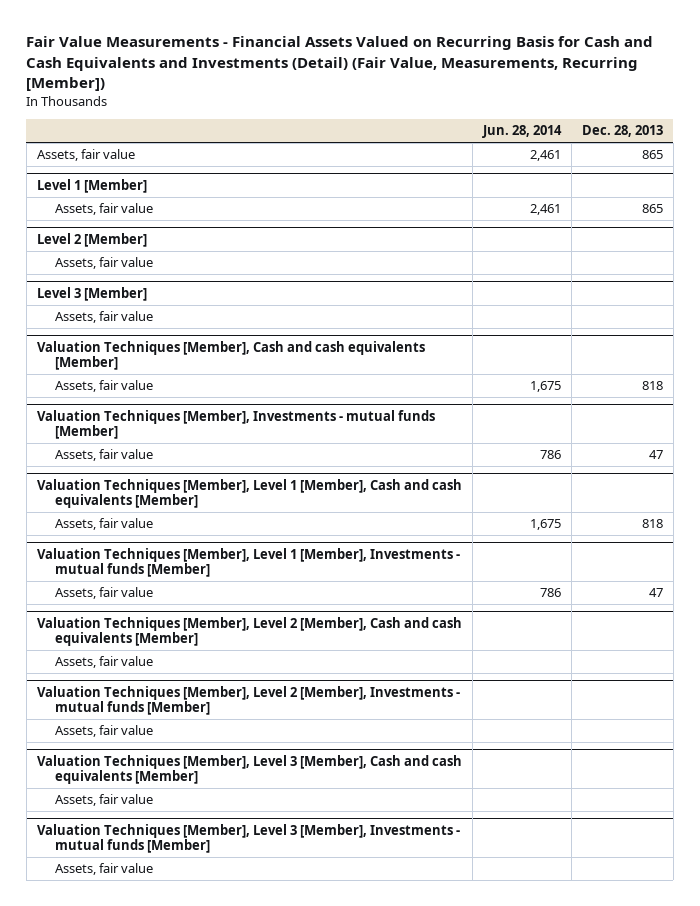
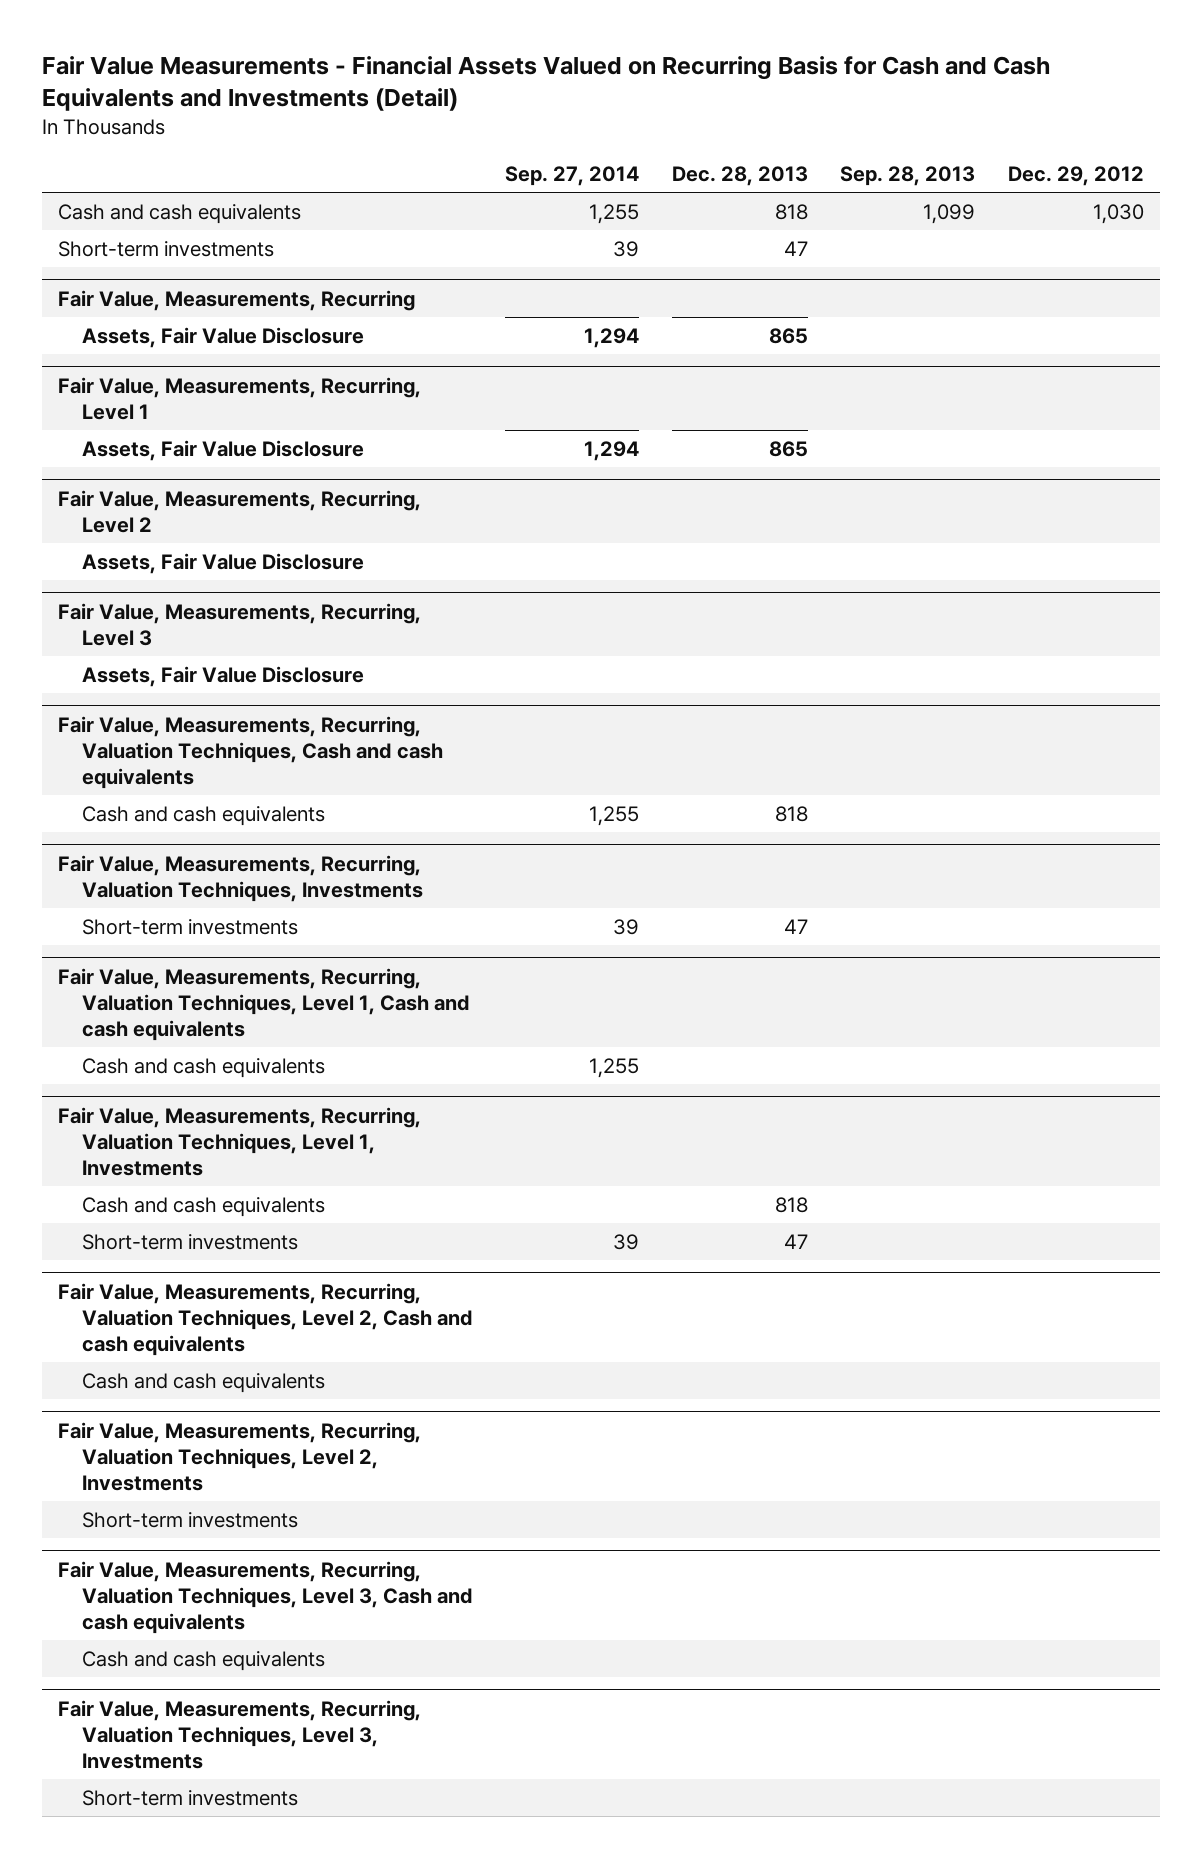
- Fair Value Measurements - Financial Assets Valued on Recurring Basis for Cash and Cash Equivalents and Investments (Detail) (Fair Value, Measurements, Recurring [Member])
+ Fair Value Measurements - Financial Assets Valued on Recurring Basis for Cash and Cash Equivalents and Investments (Detail)
- | Jun. 28, 2014 | Dec. 28, 2013
+ | Sep. 27, 2014 | Dec. 28, 2013 | Sep. 28, 2013 | Dec. 29, 2012
- Assets, fair value | 2,461 | 865
- Level 1 [Member]
- Assets, fair value | 2,461 | 865
- Level 2 [Member]
- Assets, fair value
- Level 3 [Member]
- Assets, fair value
- Valuation Techniques [Member], Cash and cash equivalents [Member]
- Assets, fair value | 1,675 | 818
- Valuation Techniques [Member], Investments - mutual funds [Member]
- Assets, fair value | 786 | 47
- Valuation Techniques [Member], Level 1 [Member], Cash and cash equivalents [Member]
- Assets, fair value | 1,675 | 818
- Valuation Techniques [Member], Level 1 [Member], Investments - mutual funds [Member]
- Assets, fair value | 786 | 47
- Valuation Techniques [Member], Level 2 [Member], Cash and cash equivalents [Member]
- Assets, fair value
- Valuation Techniques [Member], Level 2 [Member], Investments - mutual funds [Member]
- Assets, fair value
- Valuation Techniques [Member], Level 3 [Member], Cash and cash equivalents [Member]
- Assets, fair value
- Valuation Techniques [Member], Level 3 [Member], Investments - mutual funds [Member]
- Assets, fair value
+ Cash and cash equivalents | 1,255 | 818 | 1,099 | 1,030
+ Short-term investments | 39 | 47 | |
+ Fair Value, Measurements, Recurring
+ Assets, Fair Value Disclosure | 1,294 | 865 | |
+ Fair Value, Measurements, Recurring, Level 1
+ Assets, Fair Value Disclosure | 1,294 | 865 | |
+ Fair Value, Measurements, Recurring, Level 2
+ Assets, Fair Value Disclosure
+ Fair Value, Measurements, Recurring, Level 3
+ Assets, Fair Value Disclosure
+ Fair Value, Measurements, Recurring, Valuation Techniques, Cash and cash equivalents
+ Cash and cash equivalents | 1,255 | 818 | |
+ Fair Value, Measurements, Recurring, Valuation Techniques, Investments
+ Short-term investments | 39 | 47 | |
+ Fair Value, Measurements, Recurring, Valuation Techniques, Level 1, Cash and cash equivalents
+ Cash and cash equivalents | 1,255 | | |
+ Fair Value, Measurements, Recurring, Valuation Techniques, Level 1, Investments
+ Cash and cash equivalents | | 818 | |
+ Short-term investments | 39 | 47 | |
+ Fair Value, Measurements, Recurring, Valuation Techniques, Level 2, Cash and cash equivalents
+ Cash and cash equivalents
+ Fair Value, Measurements, Recurring, Valuation Techniques, Level 2, Investments
+ Short-term investments
+ Fair Value, Measurements, Recurring, Valuation Techniques, Level 3, Cash and cash equivalents
+ Cash and cash equivalents
+ Fair Value, Measurements, Recurring, Valuation Techniques, Level 3, Investments
+ Short-term investments

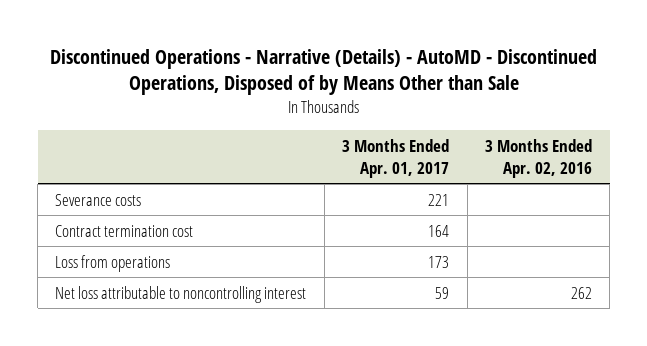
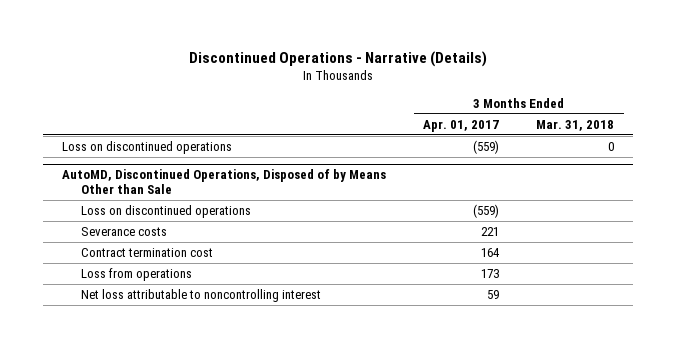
- Discontinued Operations - Narrative (Details) - AutoMD - Discontinued Operations, Disposed of by Means Other than Sale
+ Discontinued Operations - Narrative (Details)
- | 3 Months Ended Apr. 01, 2017 | 3 Months Ended Apr. 02, 2016
+ | 3 Months Ended Apr. 01, 2017 | 3 Months Ended Mar. 31, 2018
+ Loss on discontinued operations | (559) | 0
+ AutoMD, Discontinued Operations, Disposed of by Means Other than Sale
+ Loss on discontinued operations | (559) |

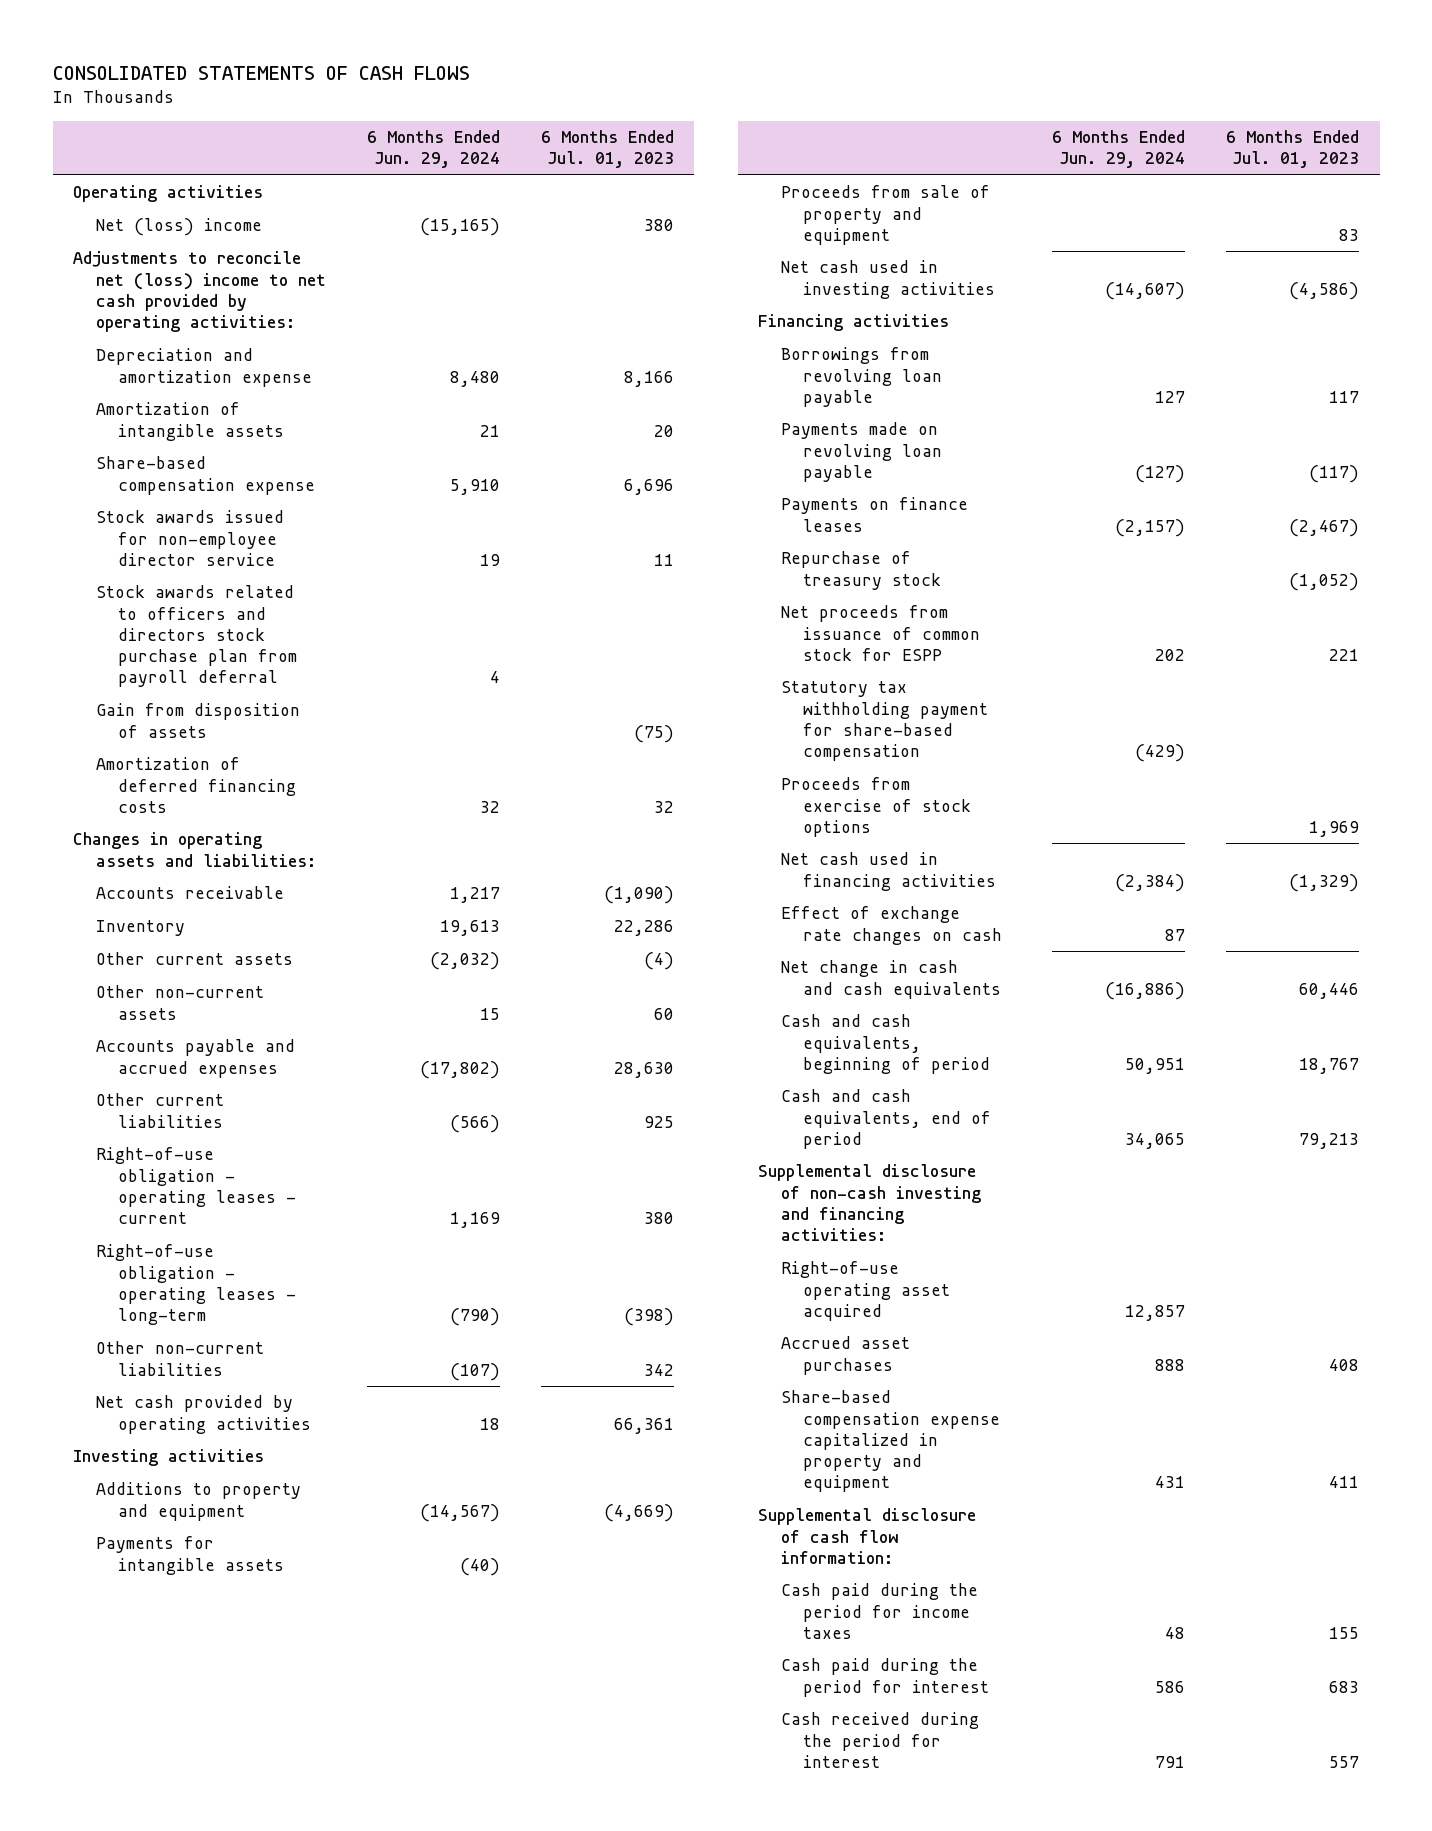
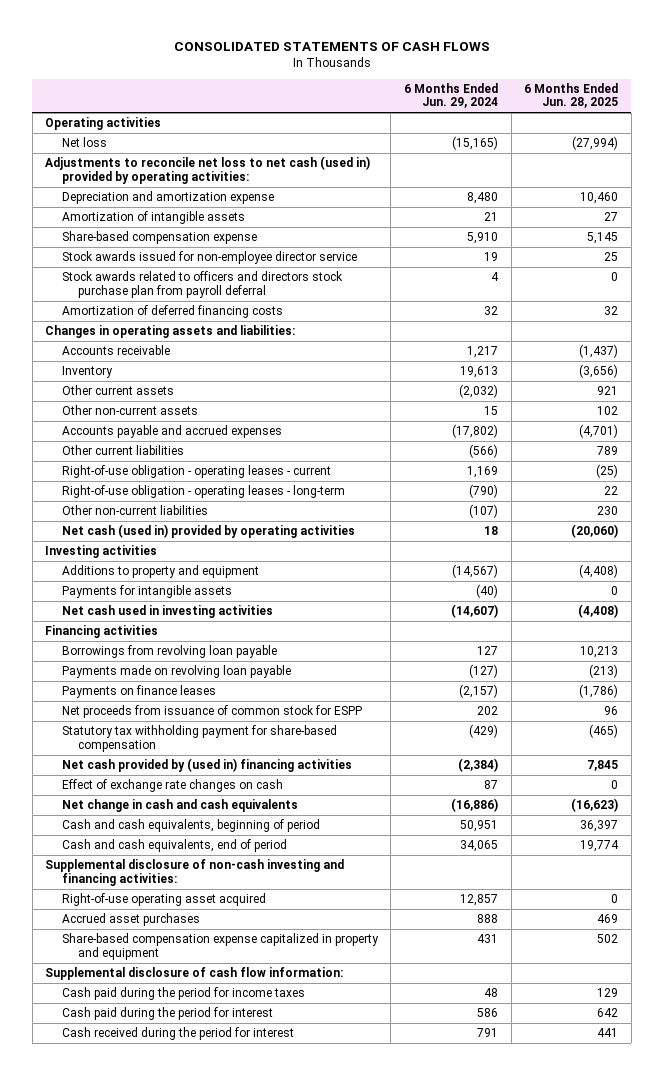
- | 6 Months Ended Jun. 29, 2024 | 6 Months Ended Jul. 01, 2023
+ | 6 Months Ended Jun. 29, 2024 | 6 Months Ended Jun. 28, 2025
- Net (loss) income | (15,165) | 380
- Adjustments to reconcile net (loss) income to net cash provided by operating activities:
+ Net loss | (15,165) | (27,994)
+ Adjustments to reconcile net loss to net cash (used in) provided by operating activities:
- Gain from disposition of assets | | (75)
- Net cash provided by operating activities | 18 | 66,361
+ Net cash (used in) provided by operating activities | 18 | (20,060)
- Proceeds from sale of property and equipment | | 83
- Repurchase of treasury stock | | (1,052)
- Proceeds from exercise of stock options | | 1,969
- Net cash used in financing activities | (2,384) | (1,329)
+ Net cash provided by (used in) financing activities | (2,384) | 7,845

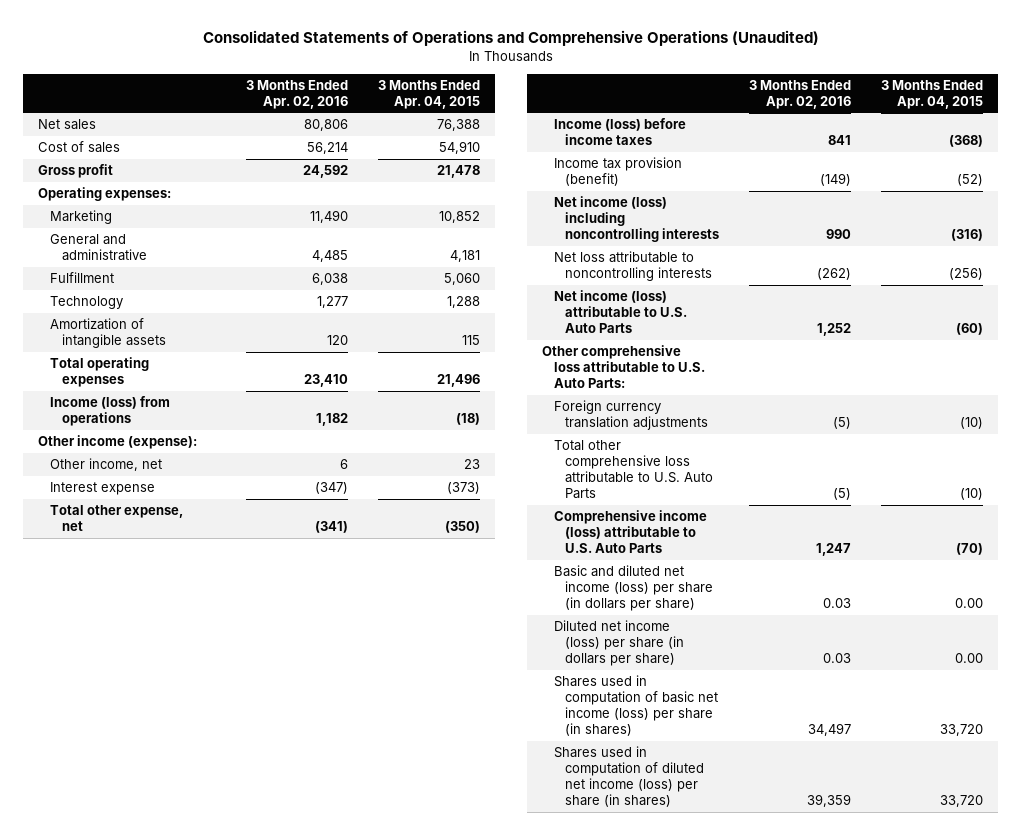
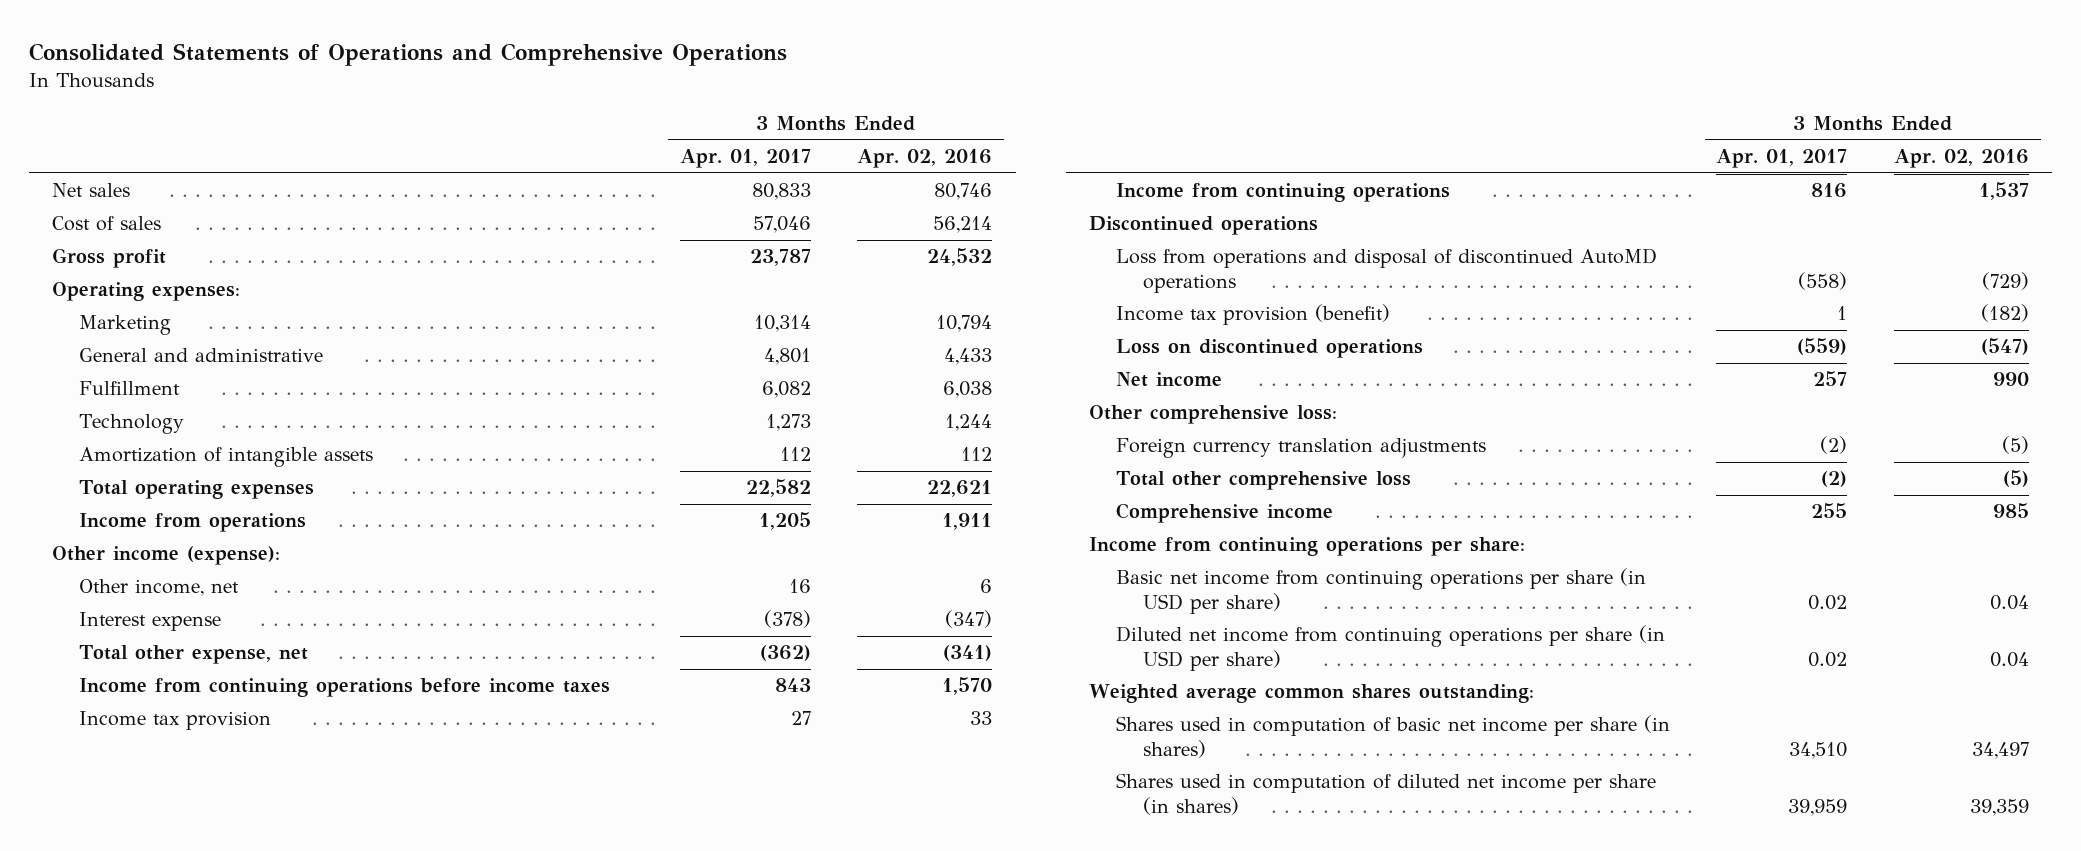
- Consolidated Statements of Operations and Comprehensive Operations (Unaudited)
+ Consolidated Statements of Operations and Comprehensive Operations
- | 3 Months Ended Apr. 02, 2016 | 3 Months Ended Apr. 04, 2015
+ | 3 Months Ended Apr. 01, 2017 | 3 Months Ended Apr. 02, 2016
- Net sales | 80,806 | 76,388
+ Net sales | 80,833 | 80,746
- Gross profit | 24,592 | 21,478
+ Gross profit | 23,787 | 24,532
- Marketing | 11,490 | 10,852
- General and administrative | 4,485 | 4,181
+ Marketing | 10,314 | 10,794
+ General and administrative | 4,801 | 4,433
- Technology | 1,277 | 1,288
- Amortization of intangible assets | 120 | 115
- Total operating expenses | 23,410 | 21,496
- Income (loss) from operations | 1,182 | (18)
+ Technology | 1,273 | 1,244
+ Amortization of intangible assets | 112 | 112
+ Total operating expenses | 22,582 | 22,621
+ Income from operations | 1,205 | 1,911
- Income (loss) before income taxes | 841 | (368)
- Income tax provision (benefit) | (149) | (52)
- Net income (loss) including noncontrolling interests | 990 | (316)
- Net loss attributable to noncontrolling interests | (262) | (256)
- Net income (loss) attributable to U.S. Auto Parts | 1,252 | (60)
- Other comprehensive loss attributable to U.S. Auto Parts:
+ Income from continuing operations before income taxes | 843 | 1,570
+ Income tax provision | 27 | 33
+ Income from continuing operations | 816 | 1,537
+ Discontinued operations
+ Loss from operations and disposal of discontinued AutoMD operations | (558) | (729)
+ Income tax provision (benefit) | 1 | (182)
+ Loss on discontinued operations | (559) | (547)
+ Net income | 257 | 990
+ Other comprehensive loss:
- Total other comprehensive loss attributable to U.S. Auto Parts | (5) | (10)
- Comprehensive income (loss) attributable to U.S. Auto Parts | 1,247 | (70)
- Basic and diluted net income (loss) per share (in dollars per share) | 0.03 | 0.00
- Diluted net income (loss) per share (in dollars per share) | 0.03 | 0.00
- Shares used in computation of basic net income (loss) per share (in shares) | 34,497 | 33,720
- Shares used in computation of diluted net income (loss) per share (in shares) | 39,359 | 33,720
+ Total other comprehensive loss | (2) | (5)
+ Comprehensive income | 255 | 985
+ Income from continuing operations per share:
+ Basic net income from continuing operations per share (in USD per share) | 0.02 | 0.04
+ Diluted net income from continuing operations per share (in USD per share) | 0.02 | 0.04
+ Weighted average common shares outstanding:
+ Shares used in computation of basic net income per share (in shares) | 34,510 | 34,497
+ Shares used in computation of diluted net income per share (in shares) | 39,959 | 39,359

